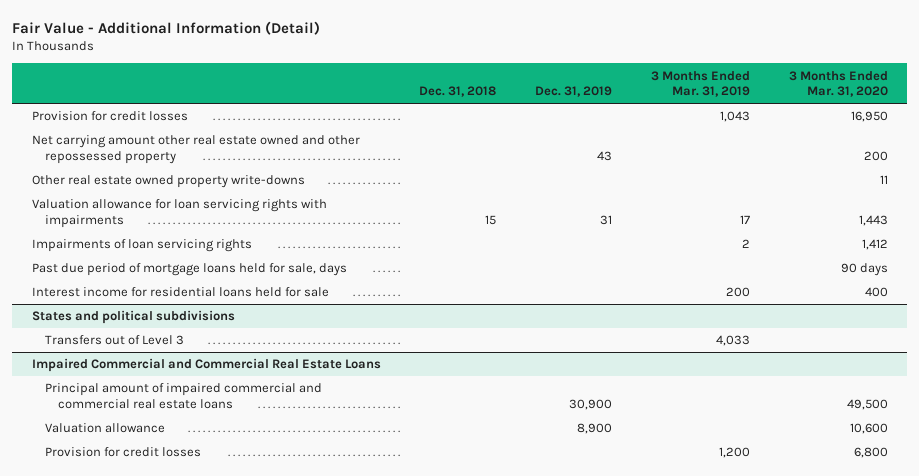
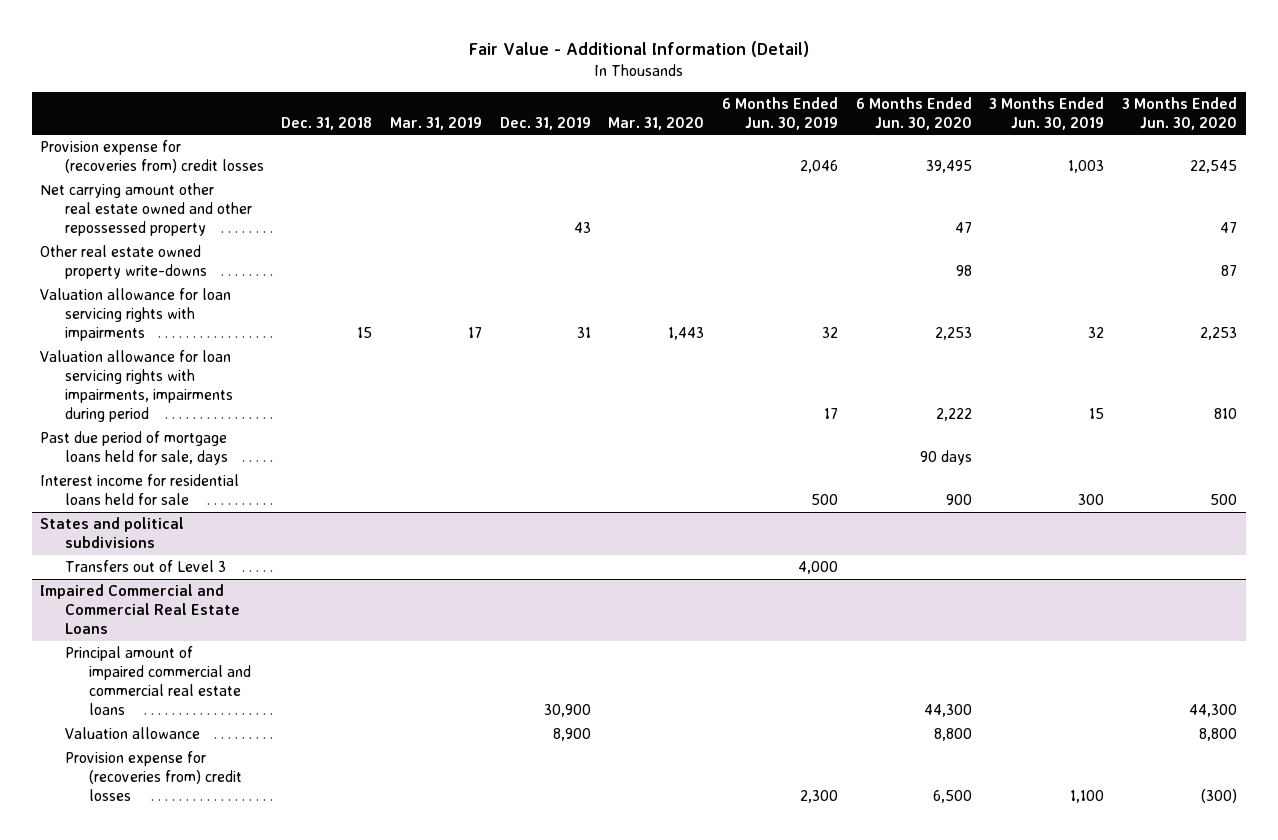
- | Dec. 31, 2018 | Dec. 31, 2019 | 3 Months Ended Mar. 31, 2019 | 3 Months Ended Mar. 31, 2020
+ | Dec. 31, 2018 | Mar. 31, 2019 | Dec. 31, 2019 | Mar. 31, 2020 | 6 Months Ended Jun. 30, 2019 | 6 Months Ended Jun. 30, 2020 | 3 Months Ended Jun. 30, 2019 | 3 Months Ended Jun. 30, 2020
- Provision for credit losses | | | 1,043 | 16,950
+ Provision expense for (recoveries from) credit losses | | | | | 2,046 | 39,495 | 1,003 | 22,545
- Impairments of loan servicing rights | | | 2 | 1,412
+ Valuation allowance for loan servicing rights with impairments, impairments during period | | | | | 17 | 2,222 | 15 | 810
@ Impaired Commercial and Commercial Real Estate Loans
- Provision for credit losses | | | 1,200 | 6,800
+ Provision expense for (recoveries from) credit losses | | | | | 2,300 | 6,500 | 1,100 | (300)

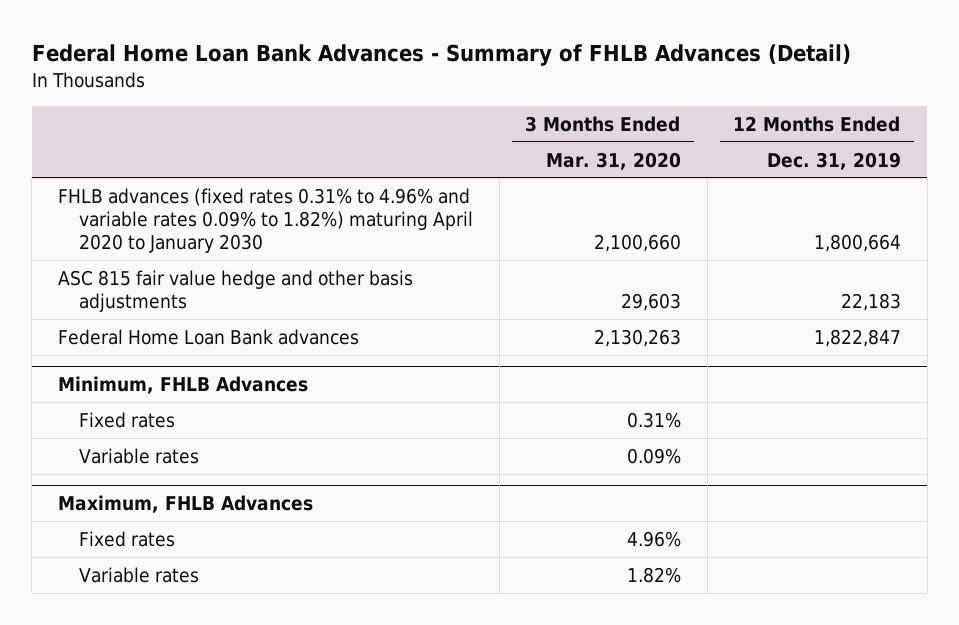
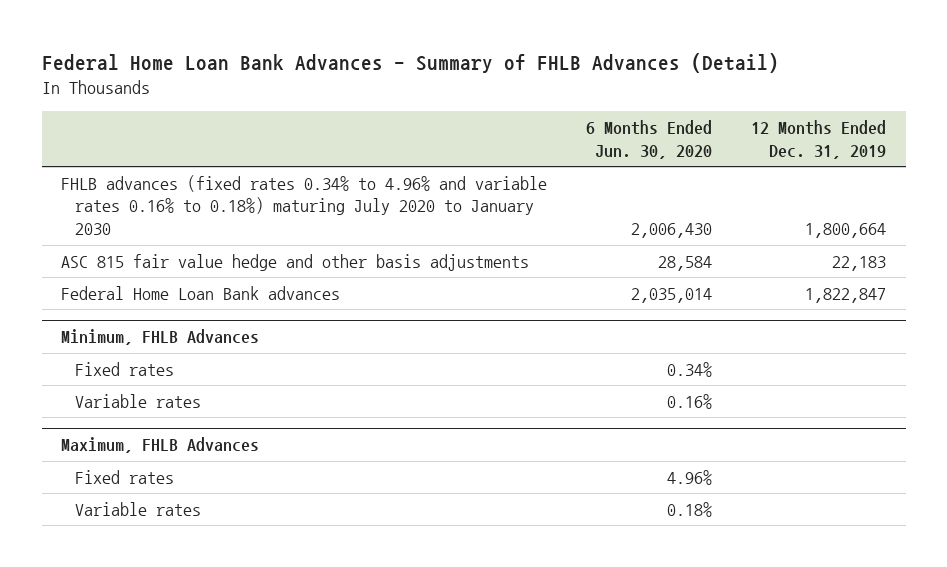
- | 3 Months Ended Mar. 31, 2020 | 12 Months Ended Dec. 31, 2019
+ | 6 Months Ended Jun. 30, 2020 | 12 Months Ended Dec. 31, 2019
- FHLB advances (fixed rates 0.31% to 4.96% and variable rates 0.09% to 1.82%) maturing April 2020 to January 2030 | 2,100,660 | 1,800,664
+ FHLB advances (fixed rates 0.34% to 4.96% and variable rates 0.16% to 0.18%) maturing July 2020 to January 2030 | 2,006,430 | 1,800,664

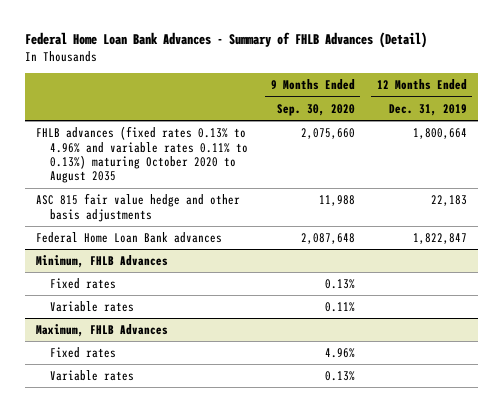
- | 6 Months Ended Jun. 30, 2020 | 12 Months Ended Dec. 31, 2019
+ | 9 Months Ended Sep. 30, 2020 | 12 Months Ended Dec. 31, 2019
- FHLB advances (fixed rates 0.34% to 4.96% and variable rates 0.16% to 0.18%) maturing July 2020 to January 2030 | 2,006,430 | 1,800,664
+ FHLB advances (fixed rates 0.13% to 4.96% and variable rates 0.11% to 0.13%) maturing October 2020 to August 2035 | 2,075,660 | 1,800,664

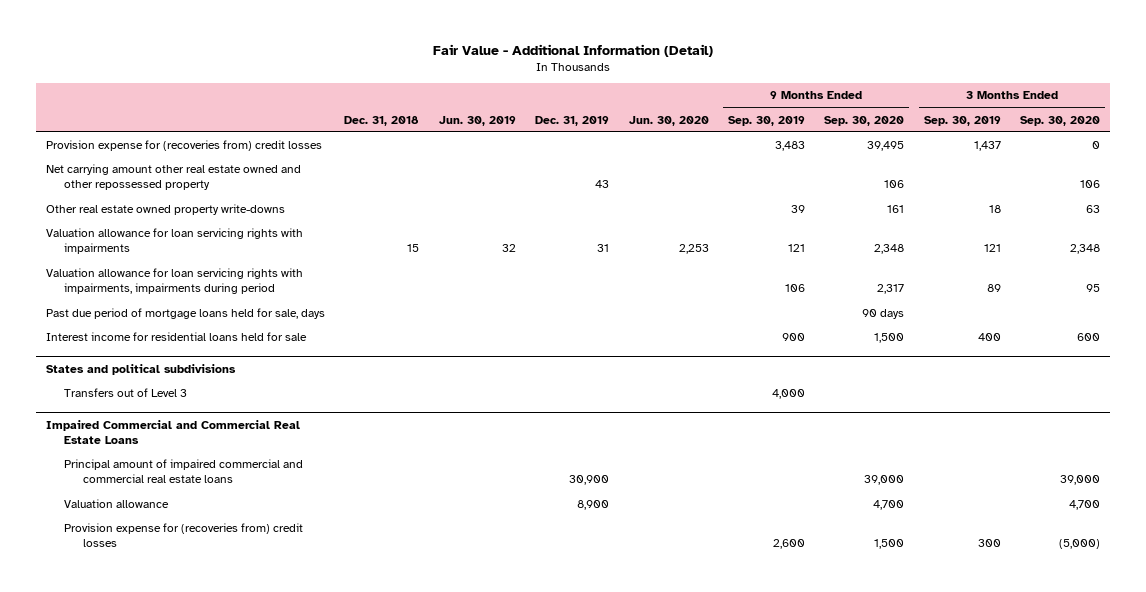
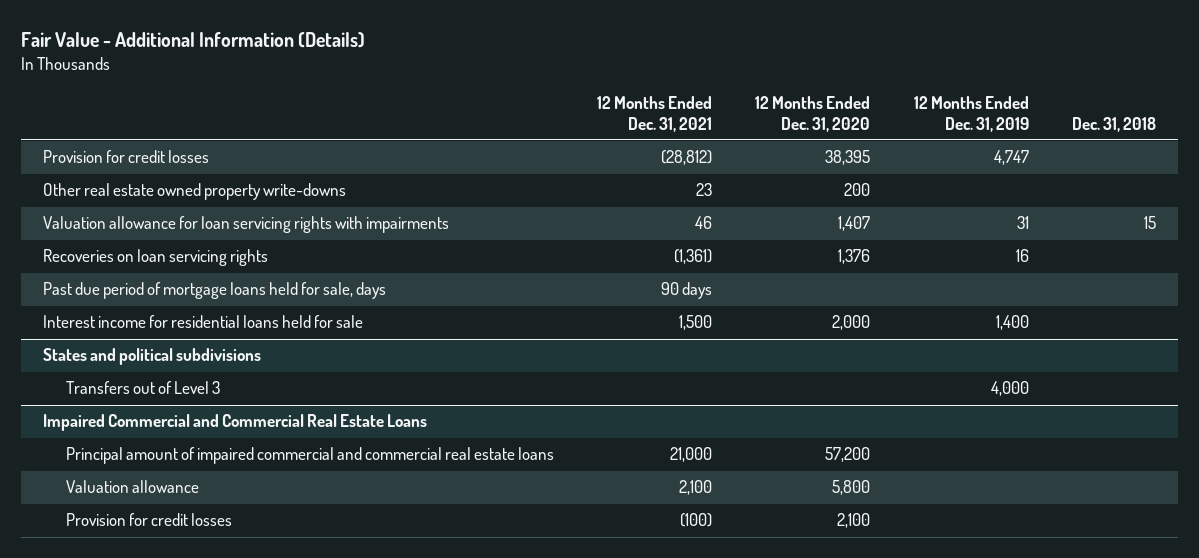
- Fair Value - Additional Information (Detail)
+ Fair Value - Additional Information (Details)
- | Dec. 31, 2018 | Jun. 30, 2019 | Dec. 31, 2019 | Jun. 30, 2020 | 9 Months Ended Sep. 30, 2019 | 9 Months Ended Sep. 30, 2020 | 3 Months Ended Sep. 30, 2019 | 3 Months Ended Sep. 30, 2020
+ | 12 Months Ended Dec. 31, 2021 | 12 Months Ended Dec. 31, 2020 | 12 Months Ended Dec. 31, 2019 | Dec. 31, 2018
- Provision expense for (recoveries from) credit losses | | | | | 3,483 | 39,495 | 1,437 | 0
- Net carrying amount other real estate owned and other repossessed property | | | 43 | | | 106 | | 106
+ Provision for credit losses | (28,812) | 38,395 | 4,747 |
- Valuation allowance for loan servicing rights with impairments, impairments during period | | | | | 106 | 2,317 | 89 | 95
+ Recoveries on loan servicing rights | (1,361) | 1,376 | 16 |
@ Impaired Commercial and Commercial Real Estate Loans
- Provision expense for (recoveries from) credit losses | | | | | 2,600 | 1,500 | 300 | (5,000)
+ Provision for credit losses | (100) | 2,100 | |

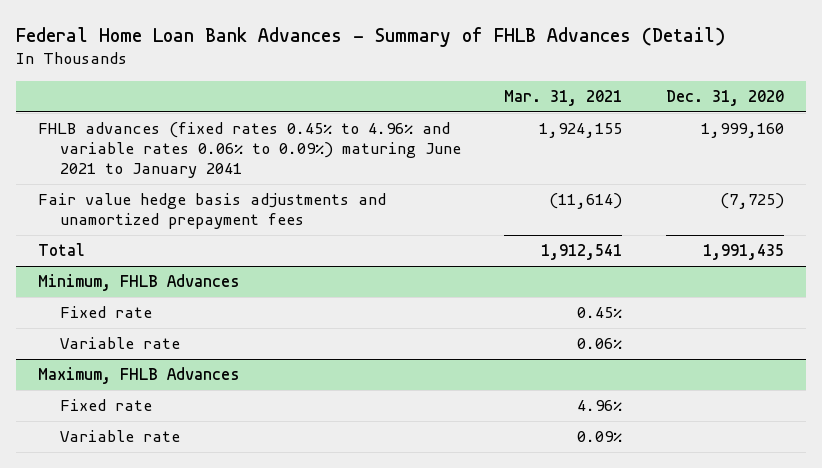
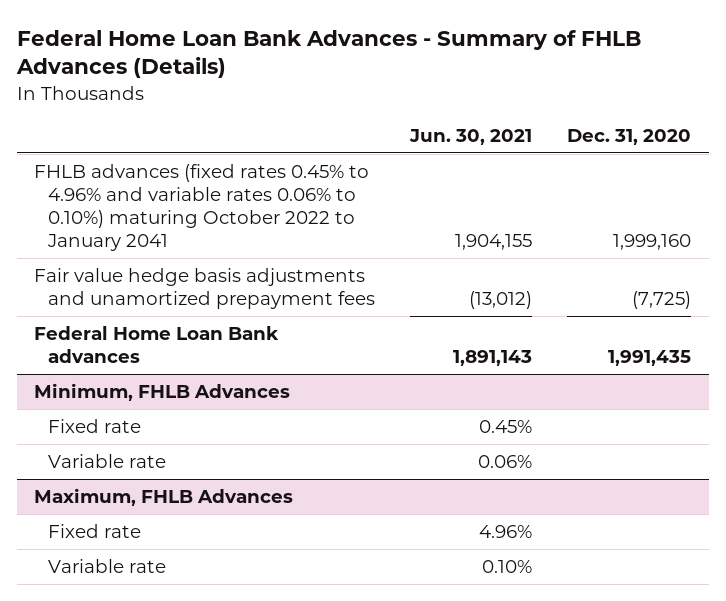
- Federal Home Loan Bank Advances - Summary of FHLB Advances (Detail)
+ Federal Home Loan Bank Advances - Summary of FHLB Advances (Details)
- | Mar. 31, 2021 | Dec. 31, 2020
+ | Jun. 30, 2021 | Dec. 31, 2020
- FHLB advances (fixed rates 0.45% to 4.96% and variable rates 0.06% to 0.09%) maturing June 2021 to January 2041 | 1,924,155 | 1,999,160
+ FHLB advances (fixed rates 0.45% to 4.96% and variable rates 0.06% to 0.10%) maturing October 2022 to January 2041 | 1,904,155 | 1,999,160
- Total | 1,912,541 | 1,991,435
+ Federal Home Loan Bank advances | 1,891,143 | 1,991,435

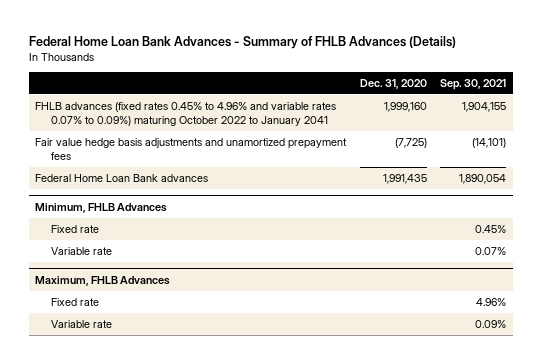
- | Jun. 30, 2021 | Dec. 31, 2020
+ | Dec. 31, 2020 | Sep. 30, 2021
- FHLB advances (fixed rates 0.45% to 4.96% and variable rates 0.06% to 0.10%) maturing October 2022 to January 2041 | 1,904,155 | 1,999,160
+ FHLB advances (fixed rates 0.45% to 4.96% and variable rates 0.07% to 0.09%) maturing October 2022 to January 2041 | 1,999,160 | 1,904,155

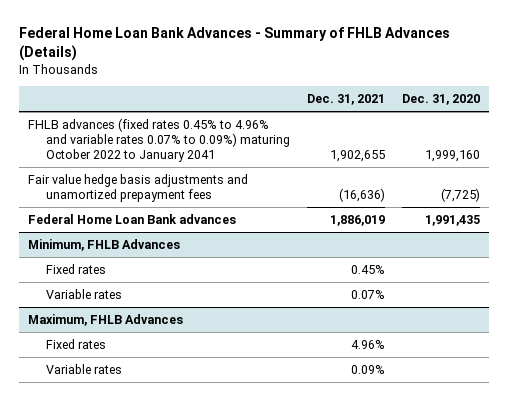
- | Dec. 31, 2020 | Sep. 30, 2021
+ | Dec. 31, 2021 | Dec. 31, 2020
@ Minimum, FHLB Advances
- Fixed rate | | 0.45%
- Variable rate | | 0.07%
+ Fixed rates | 0.45% |
+ Variable rates | 0.07% |
@ Maximum, FHLB Advances
- Fixed rate | | 4.96%
- Variable rate | | 0.09%
+ Fixed rates | 4.96% |
+ Variable rates | 0.09% |

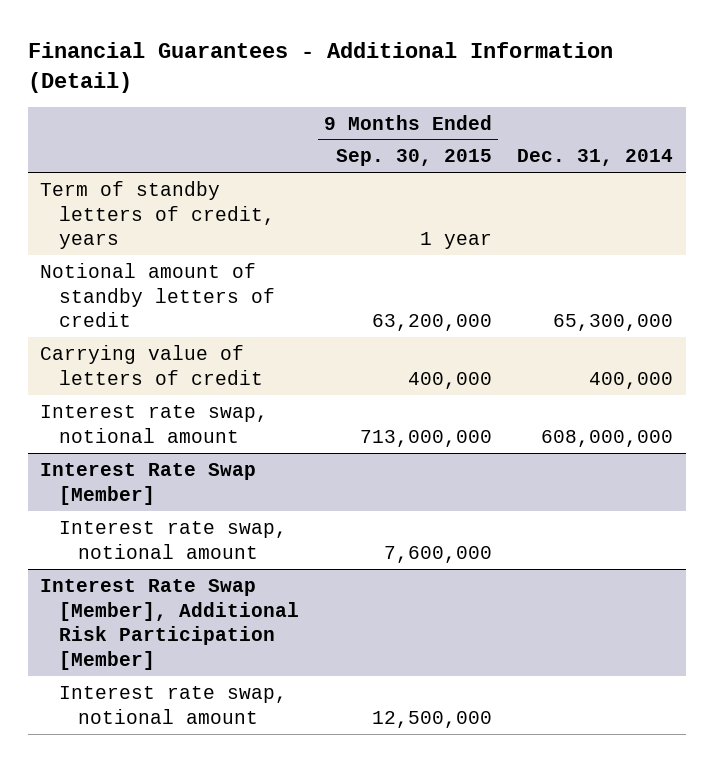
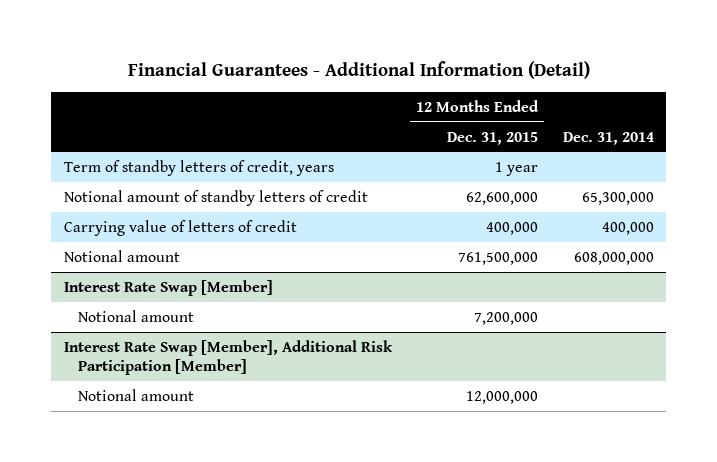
- | 9 Months Ended Sep. 30, 2015 | Dec. 31, 2014
+ | 12 Months Ended Dec. 31, 2015 | Dec. 31, 2014
- Interest rate swap, notional amount | 713,000,000 | 608,000,000
+ Notional amount | 761,500,000 | 608,000,000
@ Interest Rate Swap [Member]
- Interest rate swap, notional amount | 7,600,000 |
+ Notional amount | 7,200,000 |
@ Interest Rate Swap [Member], Additional Risk Participation [Member]
- Interest rate swap, notional amount | 12,500,000 |
+ Notional amount | 12,000,000 |

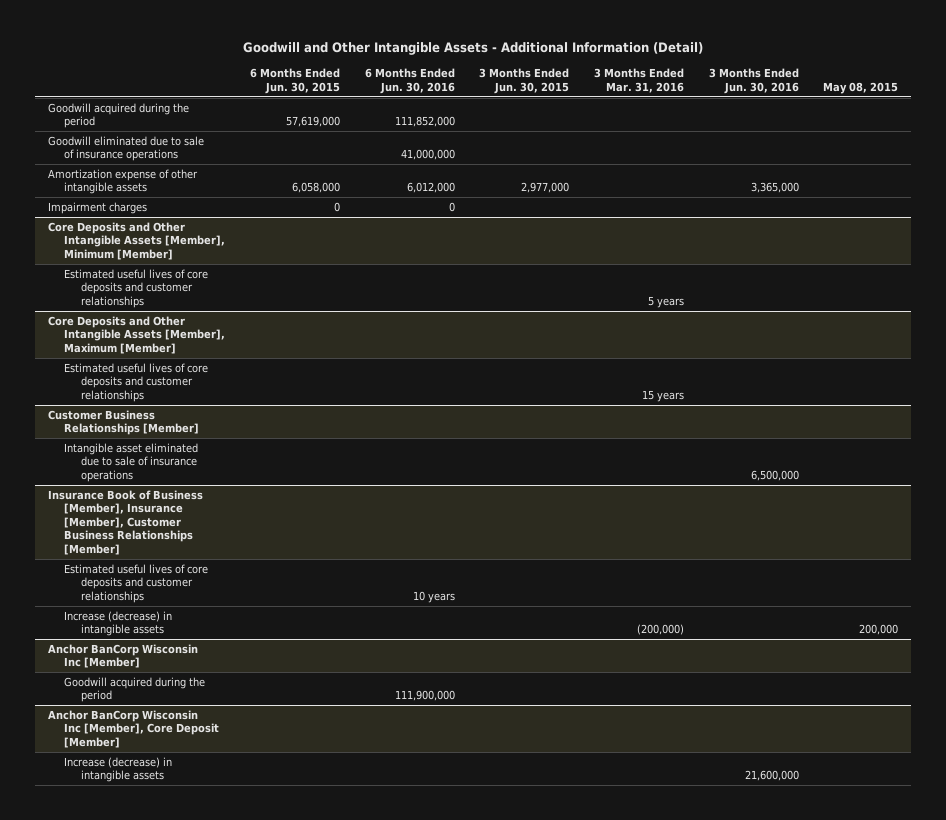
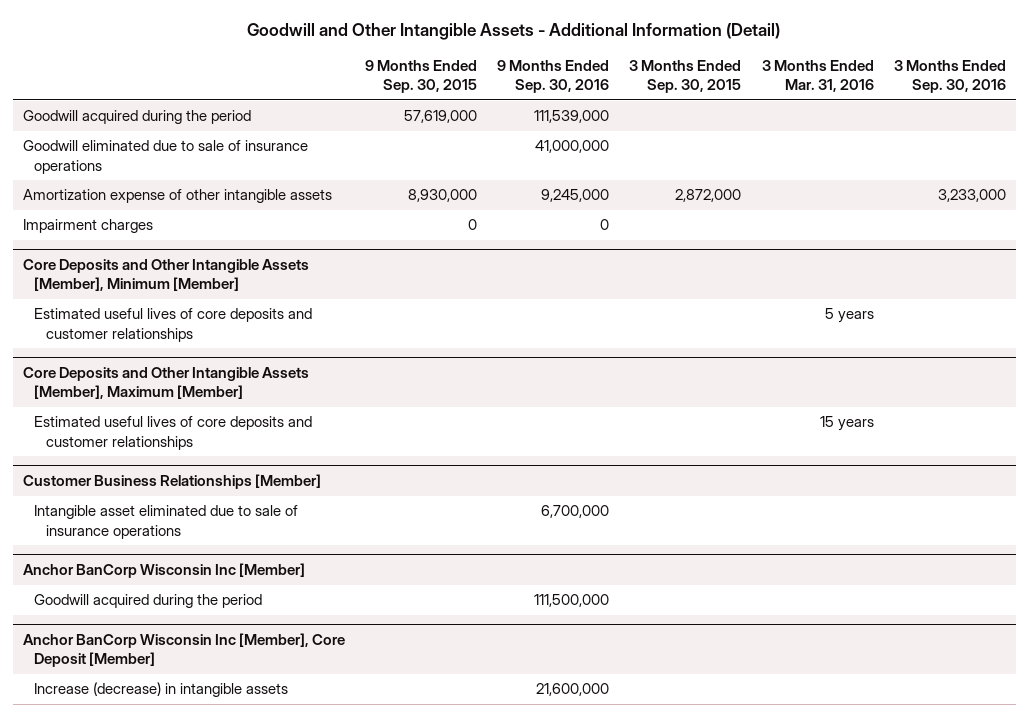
- | 6 Months Ended Jun. 30, 2015 | 6 Months Ended Jun. 30, 2016 | 3 Months Ended Jun. 30, 2015 | 3 Months Ended Mar. 31, 2016 | 3 Months Ended Jun. 30, 2016 | May 08, 2015
+ | 9 Months Ended Sep. 30, 2015 | 9 Months Ended Sep. 30, 2016 | 3 Months Ended Sep. 30, 2015 | 3 Months Ended Mar. 31, 2016 | 3 Months Ended Sep. 30, 2016
- Insurance Book of Business [Member], Insurance [Member], Customer Business Relationships [Member]
- Estimated useful lives of core deposits and customer relationships | | 10 years | | | |
- Increase (decrease) in intangible assets | | | | (200,000) | | 200,000

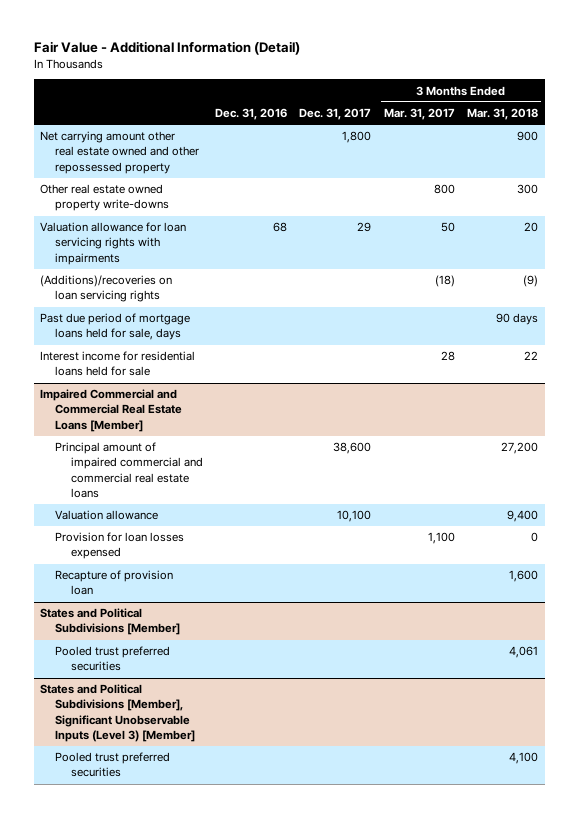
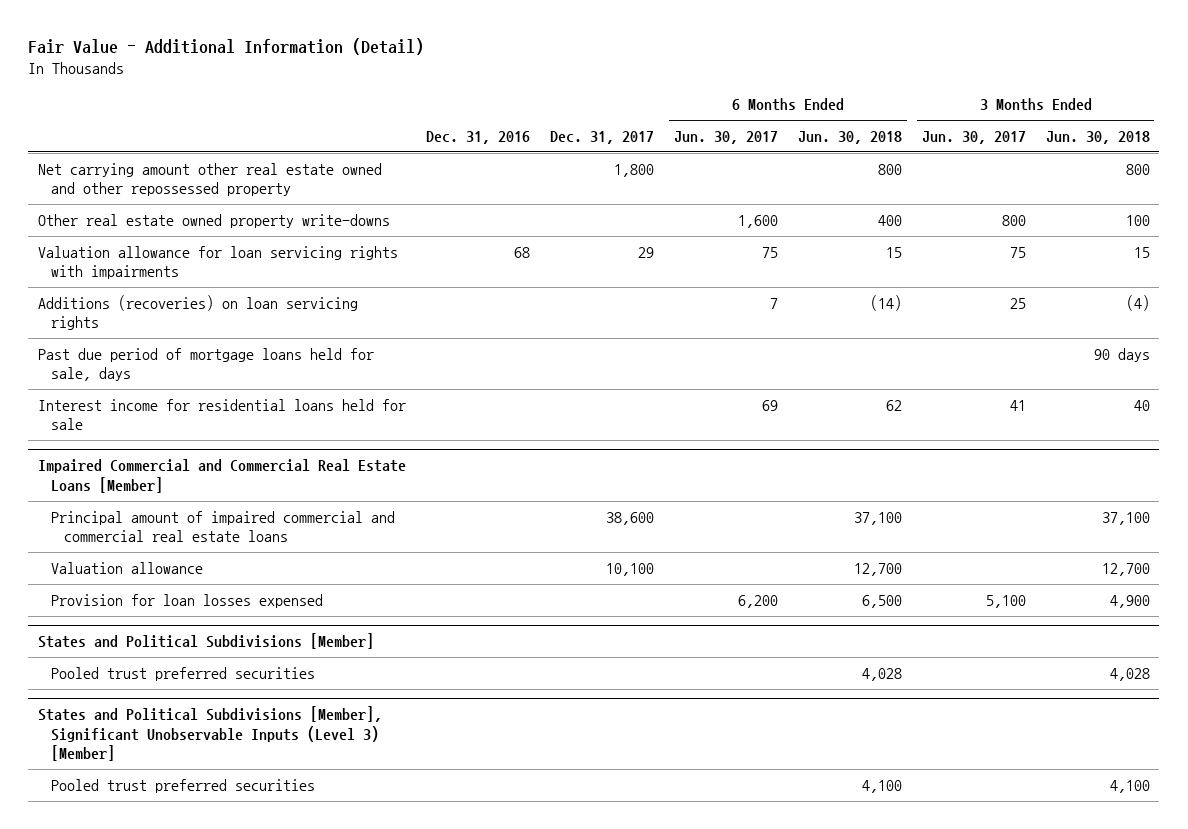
- | Dec. 31, 2016 | Dec. 31, 2017 | 3 Months Ended Mar. 31, 2017 | 3 Months Ended Mar. 31, 2018
+ | Dec. 31, 2016 | Dec. 31, 2017 | 6 Months Ended Jun. 30, 2017 | 6 Months Ended Jun. 30, 2018 | 3 Months Ended Jun. 30, 2017 | 3 Months Ended Jun. 30, 2018
- (Additions)/recoveries on loan servicing rights | | | (18) | (9)
+ Additions (recoveries) on loan servicing rights | | | 7 | (14) | 25 | (4)
@ Impaired Commercial and Commercial Real Estate Loans [Member]
- Recapture of provision loan | | | | 1,600

